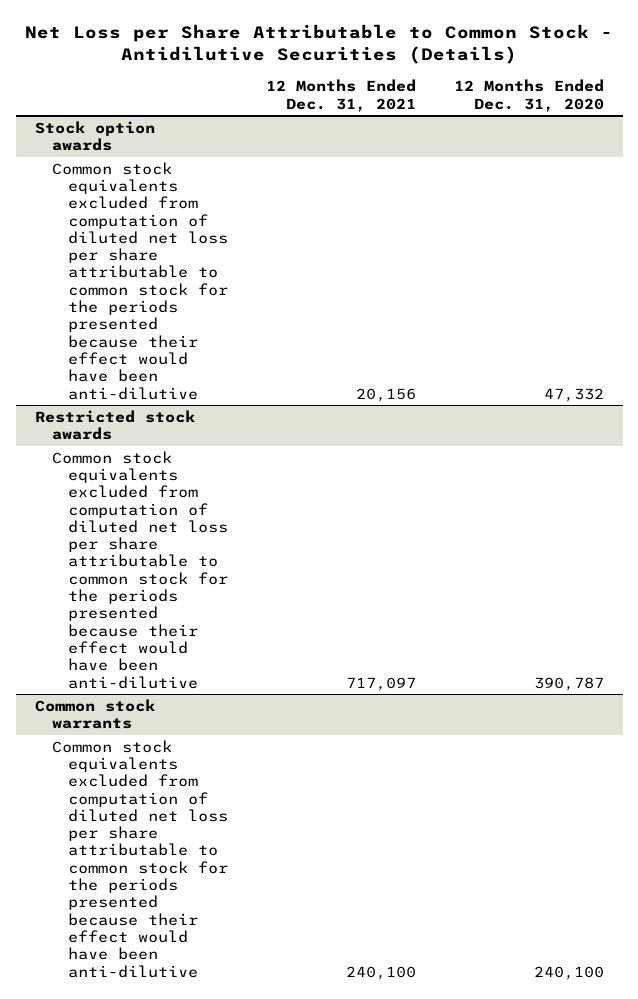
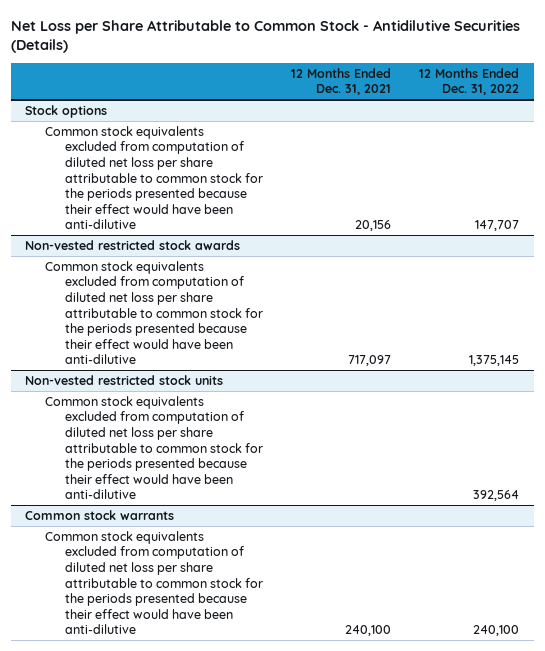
- | 12 Months Ended Dec. 31, 2021 | 12 Months Ended Dec. 31, 2020
+ | 12 Months Ended Dec. 31, 2021 | 12 Months Ended Dec. 31, 2022
- Stock option awards
+ Stock options
- Restricted stock awards
+ Non-vested restricted stock awards
+ Non-vested restricted stock units
+ Common stock equivalents excluded from computation of diluted net loss per share attributable to common stock for the periods presented because their effect would have been anti-dilutive | | 392,564

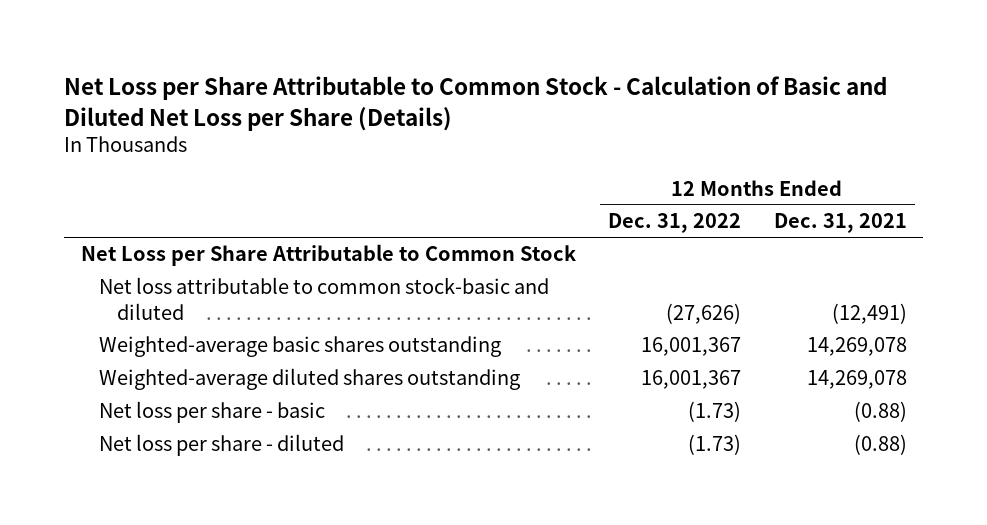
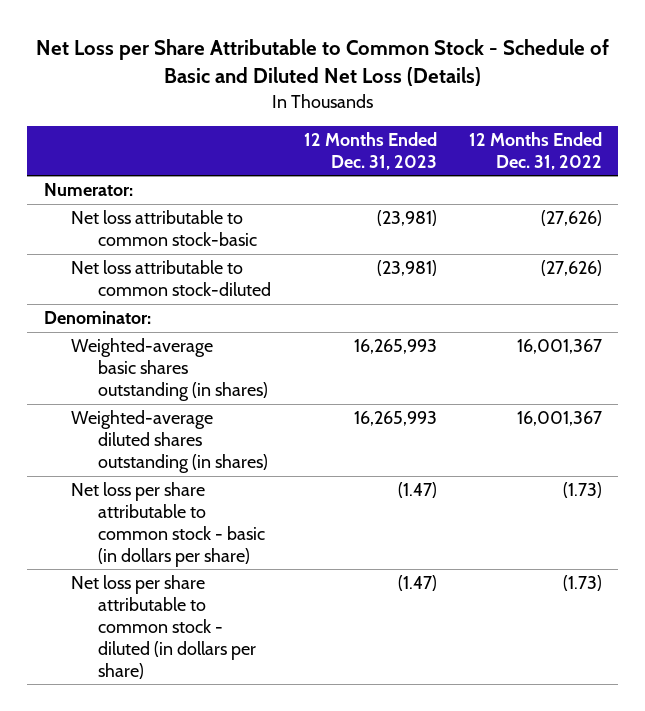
- Net Loss per Share Attributable to Common Stock - Calculation of Basic and Diluted Net Loss per Share (Details)
+ Net Loss per Share Attributable to Common Stock - Schedule of Basic and Diluted Net Loss (Details)
- | 12 Months Ended Dec. 31, 2022 | 12 Months Ended Dec. 31, 2021
+ | 12 Months Ended Dec. 31, 2023 | 12 Months Ended Dec. 31, 2022
- Net Loss per Share Attributable to Common Stock
- Net loss attributable to common stock-basic and diluted | (27,626) | (12,491)
- Weighted-average basic shares outstanding | 16,001,367 | 14,269,078
- Weighted-average diluted shares outstanding | 16,001,367 | 14,269,078
- Net loss per share - basic | (1.73) | (0.88)
- Net loss per share - diluted | (1.73) | (0.88)
+ Numerator:
+ Net loss attributable to common stock-basic | (23,981) | (27,626)
+ Net loss attributable to common stock-diluted | (23,981) | (27,626)
+ Denominator:
+ Weighted-average basic shares outstanding (in shares) | 16,265,993 | 16,001,367
+ Weighted-average diluted shares outstanding (in shares) | 16,265,993 | 16,001,367
+ Net loss per share attributable to common stock - basic (in dollars per share) | (1.47) | (1.73)
+ Net loss per share attributable to common stock - diluted (in dollars per share) | (1.47) | (1.73)

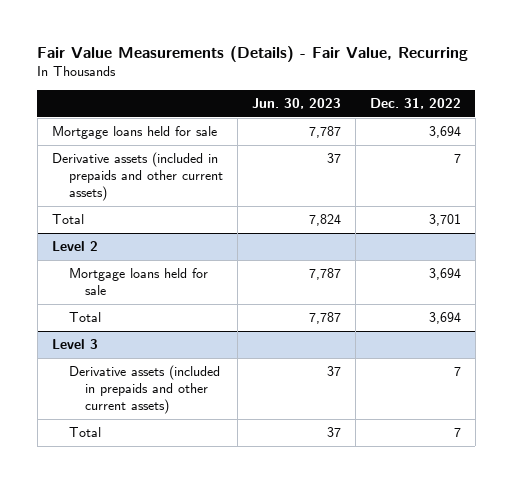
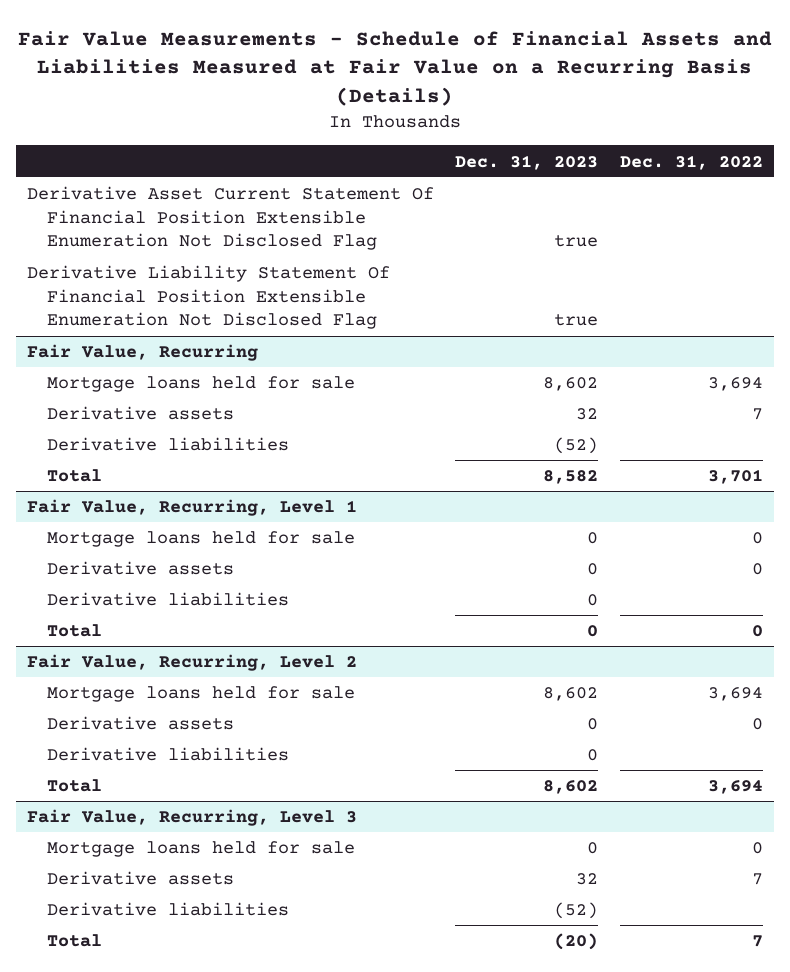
- Fair Value Measurements (Details) - Fair Value, Recurring
+ Fair Value Measurements - Schedule of Financial Assets and Liabilities Measured at Fair Value on a Recurring Basis (Details)
- | Jun. 30, 2023 | Dec. 31, 2022
+ | Dec. 31, 2023 | Dec. 31, 2022
+ Derivative Asset Current Statement Of Financial Position Extensible Enumeration Not Disclosed Flag | true |
+ Derivative Liability Statement Of Financial Position Extensible Enumeration Not Disclosed Flag | true |
+ Fair Value, Recurring
- Derivative assets (included in prepaids and other current assets) | 37 | 7
+ Derivative assets | 32 | 7
+ Derivative liabilities | (52) |
- Level 2
+ Fair Value, Recurring, Level 1
+ Mortgage loans held for sale | 0 | 0
+ Derivative assets | 0 | 0
+ Derivative liabilities | 0 |
+ Total | 0 | 0
+ Fair Value, Recurring, Level 2
+ Derivative assets | 0 | 0
+ Derivative liabilities | 0 |
- Level 3
- Derivative assets (included in prepaids and other current assets) | 37 | 7
+ Fair Value, Recurring, Level 3
+ Mortgage loans held for sale | 0 | 0
+ Derivative assets | 32 | 7
+ Derivative liabilities | (52) |

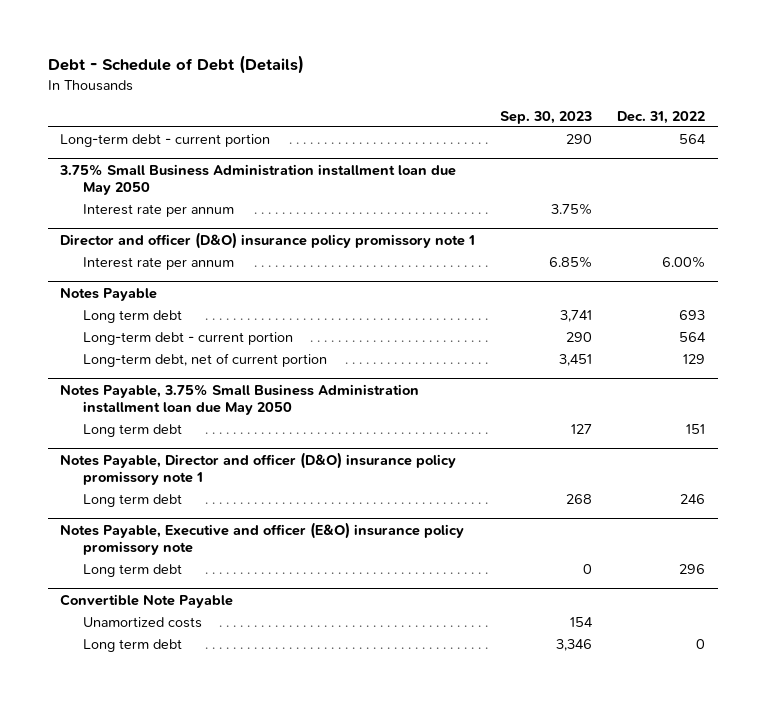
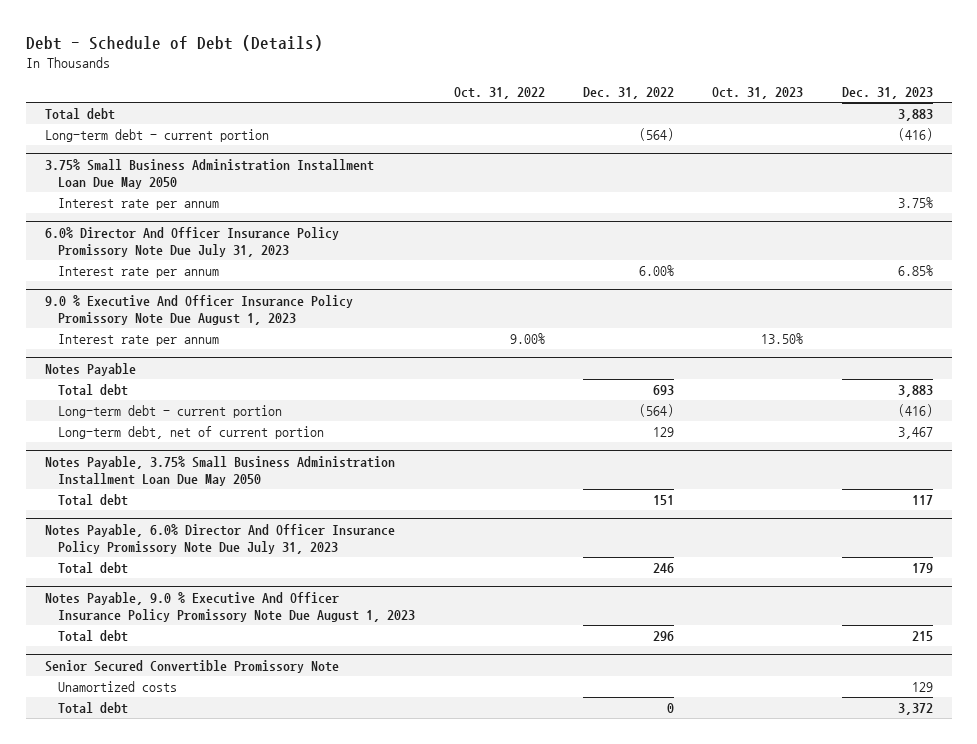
- | Sep. 30, 2023 | Dec. 31, 2022
+ | Oct. 31, 2022 | Dec. 31, 2022 | Oct. 31, 2023 | Dec. 31, 2023
- Long-term debt - current portion | 290 | 564
- 3.75% Small Business Administration installment loan due May 2050
+ Total debt | | | | 3,883
+ Long-term debt - current portion | | (564) | | (416)
+ 3.75% Small Business Administration Installment Loan Due May 2050
- Director and officer (D&O) insurance policy promissory note 1
+ 6.0% Director And Officer Insurance Policy Promissory Note Due July 31, 2023
+ 9.0 % Executive And Officer Insurance Policy Promissory Note Due August 1, 2023
+ Interest rate per annum | 9.00% | | 13.50% |
@ Notes Payable
- Long term debt | 3,741 | 693
- Long-term debt - current portion | 290 | 564
+ Total debt | | 693 | | 3,883
+ Long-term debt - current portion | | (564) | | (416)
- Notes Payable, 3.75% Small Business Administration installment loan due May 2050
- Long term debt | 127 | 151
- Notes Payable, Director and officer (D&O) insurance policy promissory note 1
- Long term debt | 268 | 246
- Notes Payable, Executive and officer (E&O) insurance policy promissory note
- Long term debt | 0 | 296
- Convertible Note Payable
+ Notes Payable, 3.75% Small Business Administration Installment Loan Due May 2050
+ Total debt | | 151 | | 117
+ Notes Payable, 6.0% Director And Officer Insurance Policy Promissory Note Due July 31, 2023
+ Total debt | | 246 | | 179
+ Notes Payable, 9.0 % Executive And Officer Insurance Policy Promissory Note Due August 1, 2023
+ Total debt | | 296 | | 215
+ Senior Secured Convertible Promissory Note
- Long term debt | 3,346 | 0
+ Total debt | | 0 | | 3,372

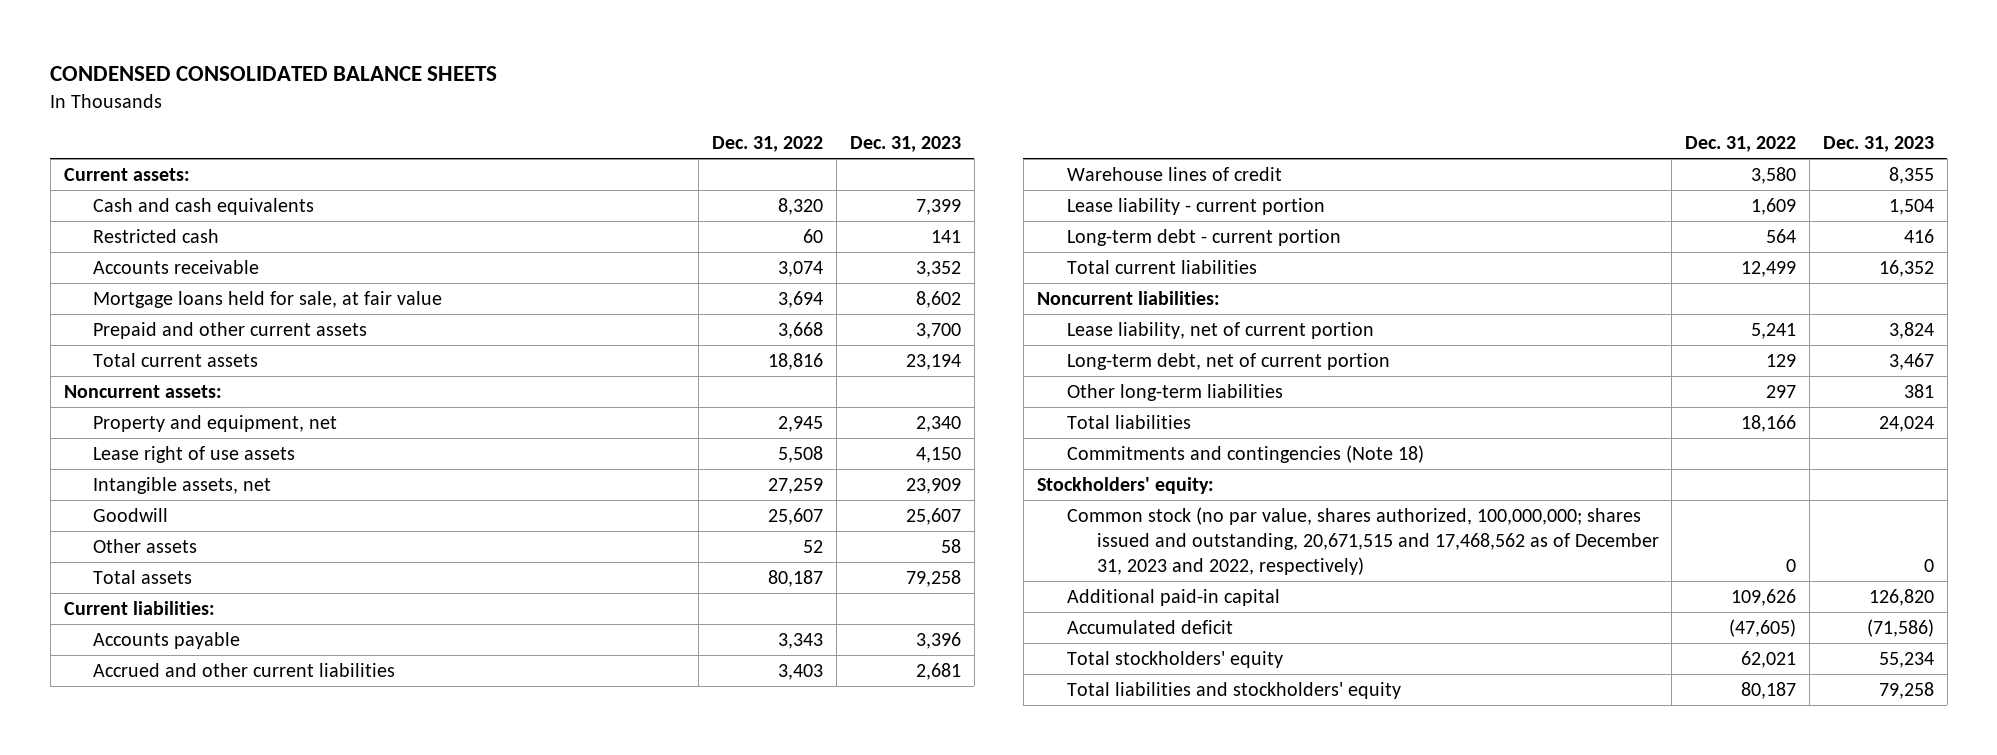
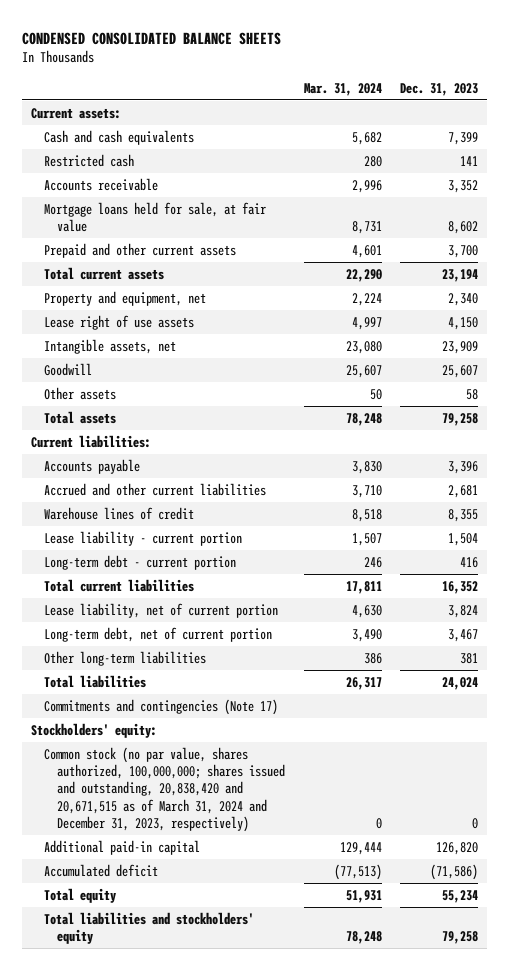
- | Dec. 31, 2022 | Dec. 31, 2023
+ | Mar. 31, 2024 | Dec. 31, 2023
- Noncurrent assets:
- Noncurrent liabilities:
- Commitments and contingencies (Note 18)
+ Commitments and contingencies (Note 17)
- Common stock (no par value, shares authorized, 100,000,000; shares issued and outstanding, 20,671,515 and 17,468,562 as of December 31, 2023 and 2022, respectively) | 0 | 0
+ Common stock (no par value, shares authorized, 100,000,000; shares issued and outstanding, 20,838,420 and 20,671,515 as of March 31, 2024 and December 31, 2023, respectively) | 0 | 0
- Total stockholders' equity | 62,021 | 55,234
+ Total equity | 51,931 | 55,234

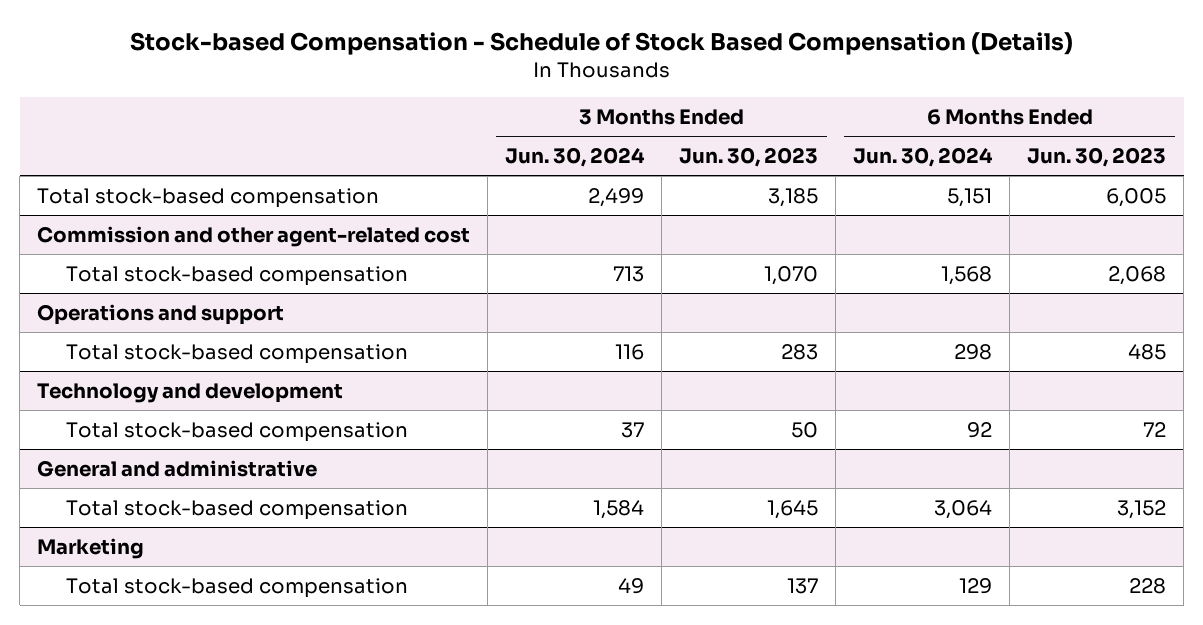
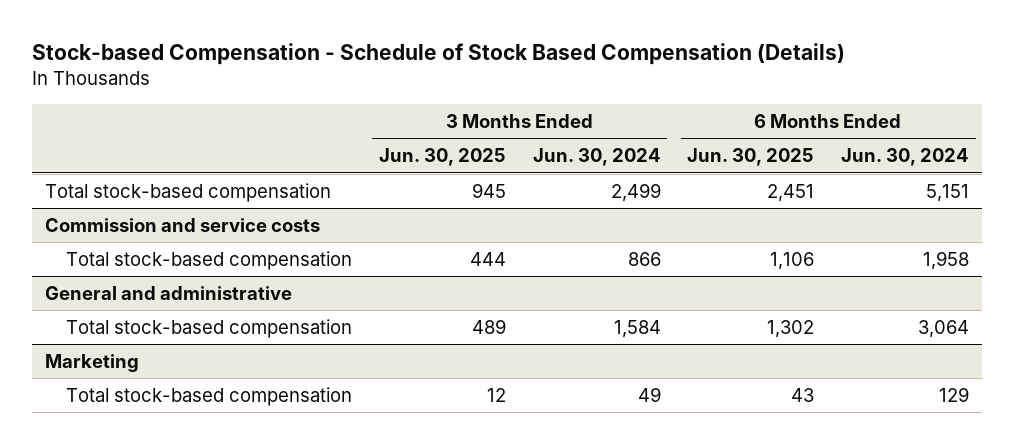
- | 3 Months Ended Jun. 30, 2024 | 3 Months Ended Jun. 30, 2023 | 6 Months Ended Jun. 30, 2024 | 6 Months Ended Jun. 30, 2023
+ | 3 Months Ended Jun. 30, 2025 | 3 Months Ended Jun. 30, 2024 | 6 Months Ended Jun. 30, 2025 | 6 Months Ended Jun. 30, 2024
- Commission and other agent-related cost
- Total stock-based compensation | 713 | 1,070 | 1,568 | 2,068
- Operations and support
- Total stock-based compensation | 116 | 283 | 298 | 485
- Technology and development
- Total stock-based compensation | 37 | 50 | 92 | 72
+ Commission and service costs
+ Total stock-based compensation | 444 | 866 | 1,106 | 1,958

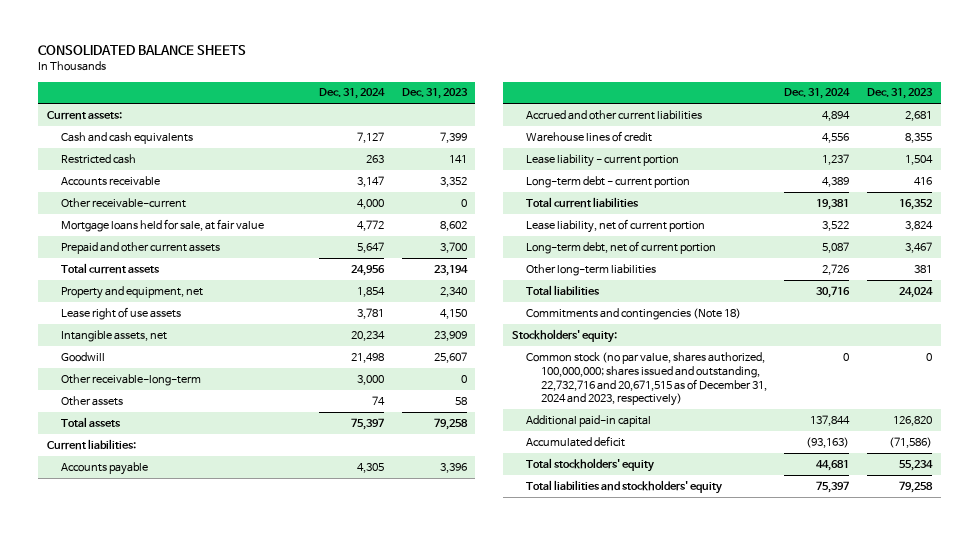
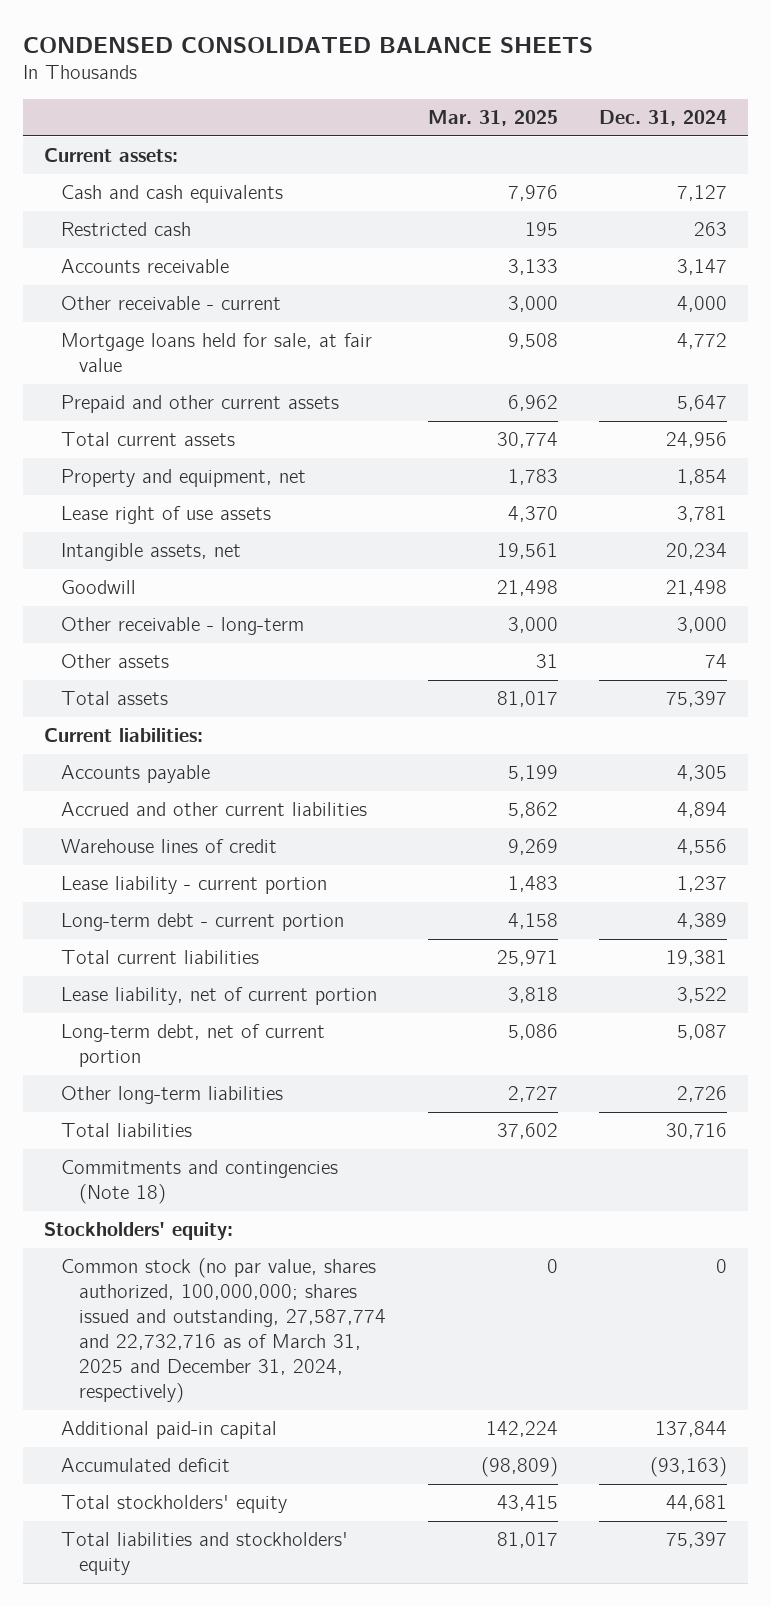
- CONSOLIDATED BALANCE SHEETS
+ CONDENSED CONSOLIDATED BALANCE SHEETS
- | Dec. 31, 2024 | Dec. 31, 2023
+ | Mar. 31, 2025 | Dec. 31, 2024
- Other receivable-current | 4,000 | 0
+ Other receivable - current | 3,000 | 4,000
- Other receivable-long-term | 3,000 | 0
+ Other receivable - long-term | 3,000 | 3,000
- Common stock (no par value, shares authorized, 100,000,000; shares issued and outstanding, 22,732,716 and 20,671,515 as of December 31, 2024 and 2023, respectively) | 0 | 0
+ Common stock (no par value, shares authorized, 100,000,000; shares issued and outstanding, 27,587,774 and 22,732,716 as of March 31, 2025 and December 31, 2024, respectively) | 0 | 0

